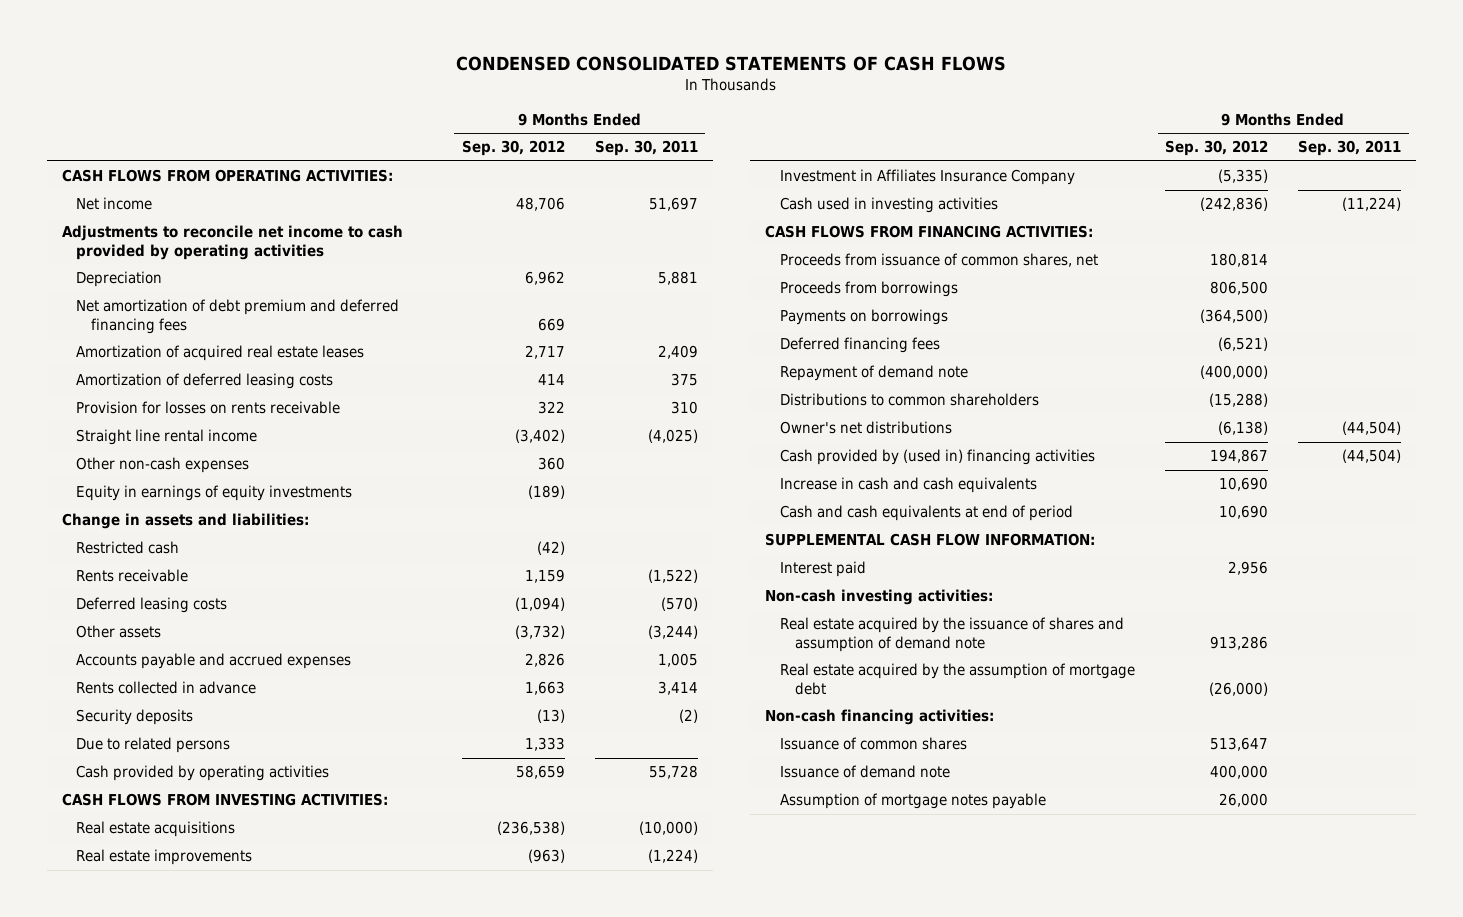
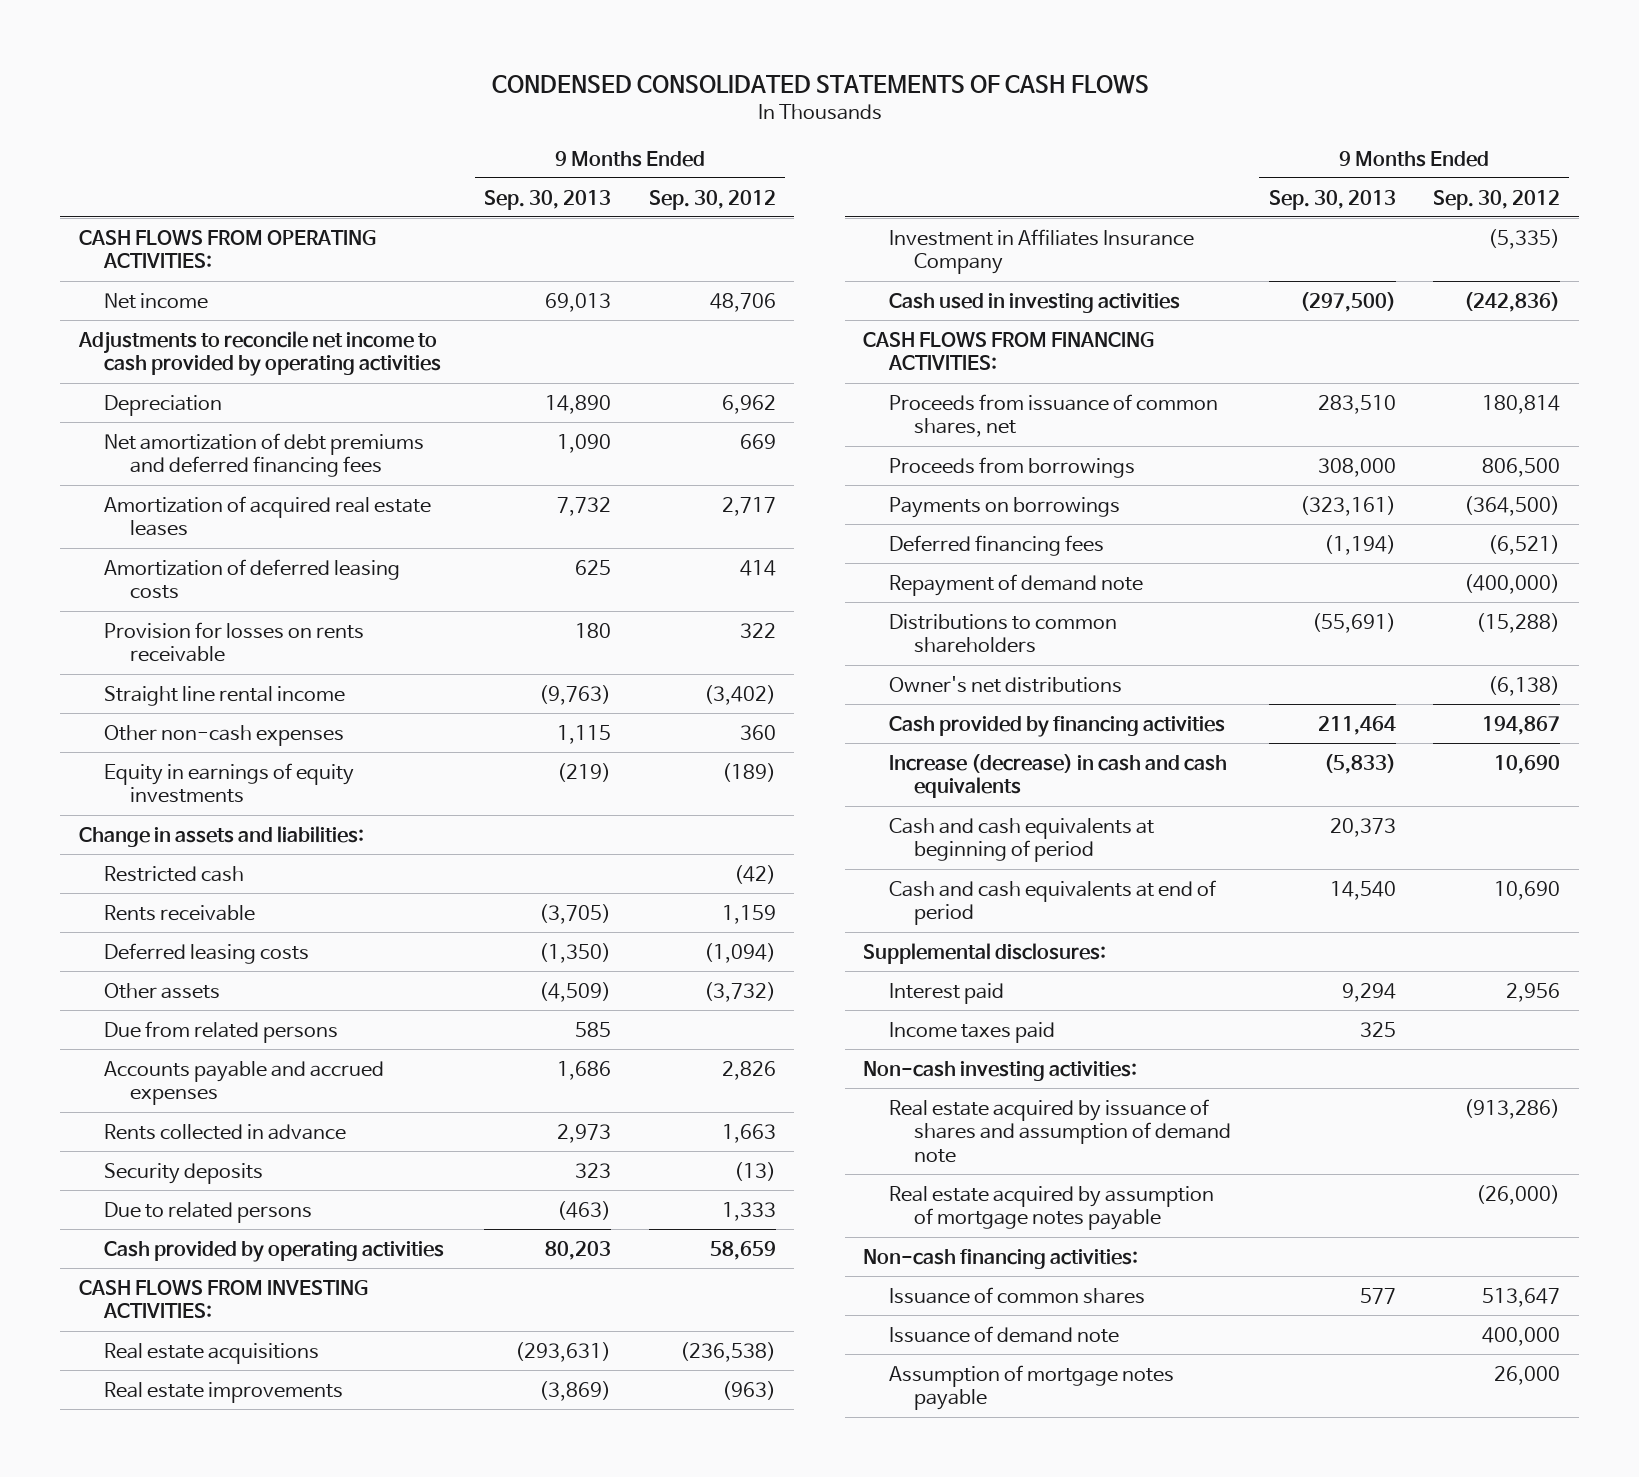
- | 9 Months Ended Sep. 30, 2012 | 9 Months Ended Sep. 30, 2011
+ | 9 Months Ended Sep. 30, 2013 | 9 Months Ended Sep. 30, 2012
- Net amortization of debt premium and deferred financing fees | 669 |
+ Net amortization of debt premiums and deferred financing fees | 1,090 | 669
+ Due from related persons | 585 |
- Cash provided by (used in) financing activities | 194,867 | (44,504)
- Increase in cash and cash equivalents | 10,690 |
+ Cash provided by financing activities | 211,464 | 194,867
+ Increase (decrease) in cash and cash equivalents | (5,833) | 10,690
+ Cash and cash equivalents at beginning of period | 20,373 |
- SUPPLEMENTAL CASH FLOW INFORMATION:
+ Supplemental disclosures:
+ Income taxes paid | 325 |
- Real estate acquired by the issuance of shares and assumption of demand note | 913,286 |
- Real estate acquired by the assumption of mortgage debt | (26,000) |
+ Real estate acquired by issuance of shares and assumption of demand note | | (913,286)
+ Real estate acquired by assumption of mortgage notes payable | | (26,000)

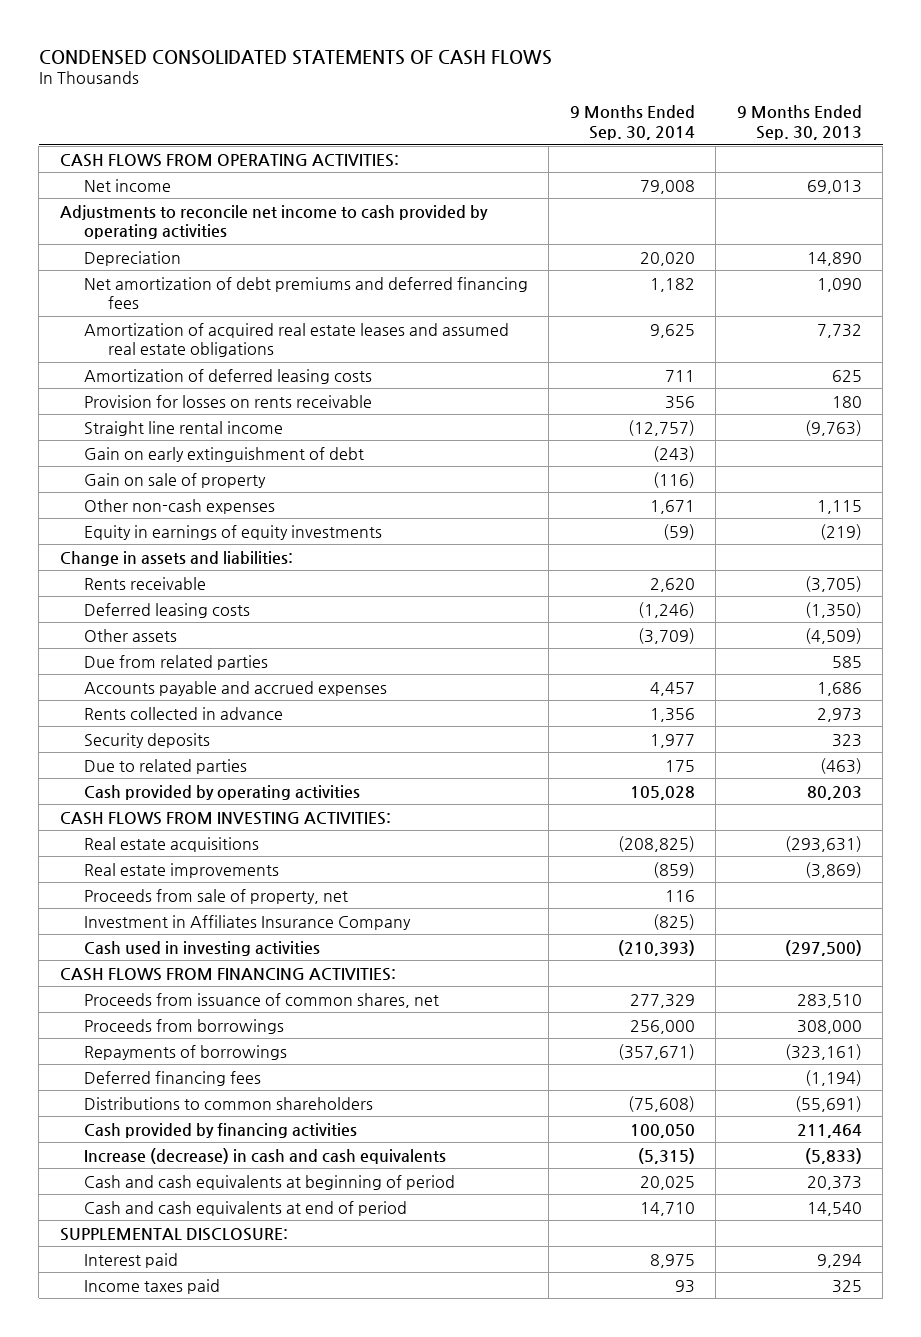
- | 9 Months Ended Sep. 30, 2013 | 9 Months Ended Sep. 30, 2012
+ | 9 Months Ended Sep. 30, 2014 | 9 Months Ended Sep. 30, 2013
- Amortization of acquired real estate leases | 7,732 | 2,717
+ Amortization of acquired real estate leases and assumed real estate obligations | 9,625 | 7,732
+ Gain on early extinguishment of debt | (243) |
+ Gain on sale of property | (116) |
- Restricted cash | | (42)
- Due from related persons | 585 |
+ Due from related parties | | 585
- Due to related persons | (463) | 1,333
+ Due to related parties | 175 | (463)
+ Proceeds from sale of property, net | 116 |
- Payments on borrowings | (323,161) | (364,500)
+ Repayments of borrowings | (357,671) | (323,161)
- Repayment of demand note | | (400,000)
- Owner's net distributions | | (6,138)
- Supplemental disclosures:
+ SUPPLEMENTAL DISCLOSURE:
- Non-cash investing activities:
- Real estate acquired by issuance of shares and assumption of demand note | | (913,286)
- Real estate acquired by assumption of mortgage notes payable | | (26,000)
- Non-cash financing activities:
- Issuance of common shares | 577 | 513,647
- Issuance of demand note | | 400,000
- Assumption of mortgage notes payable | | 26,000

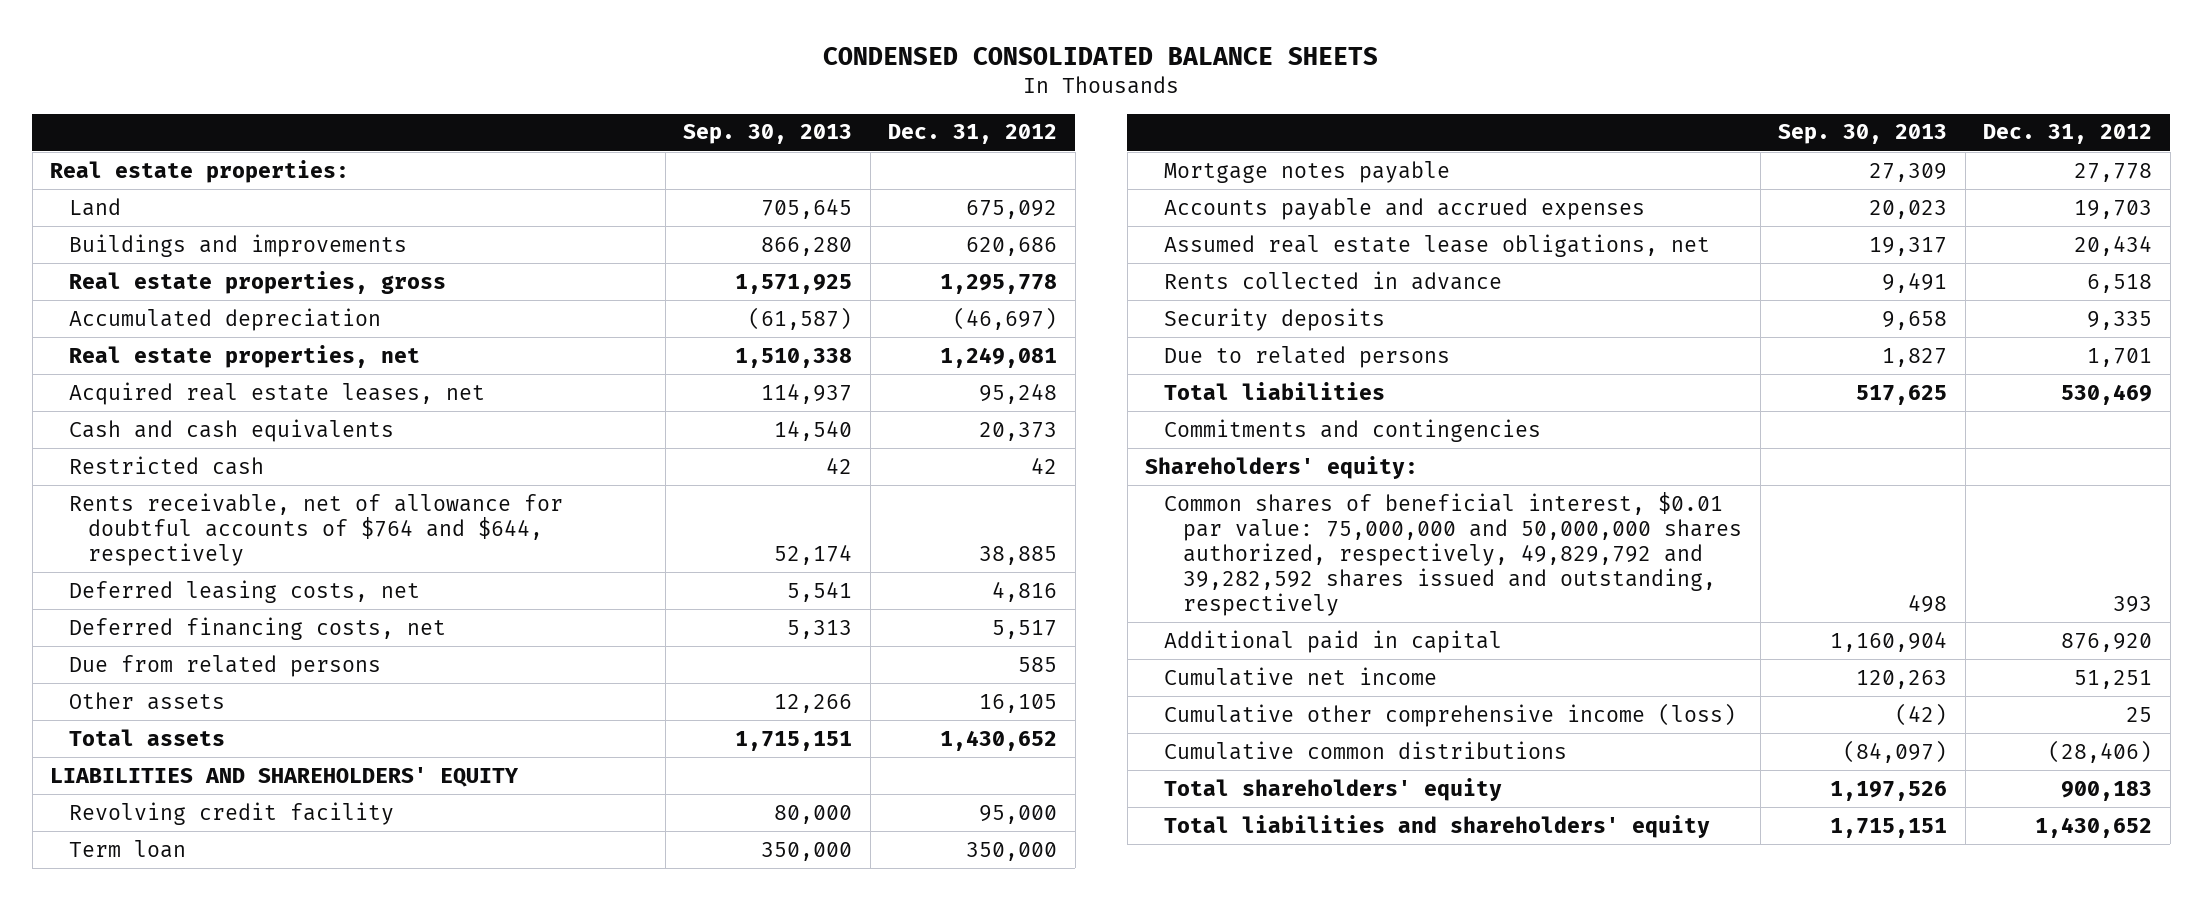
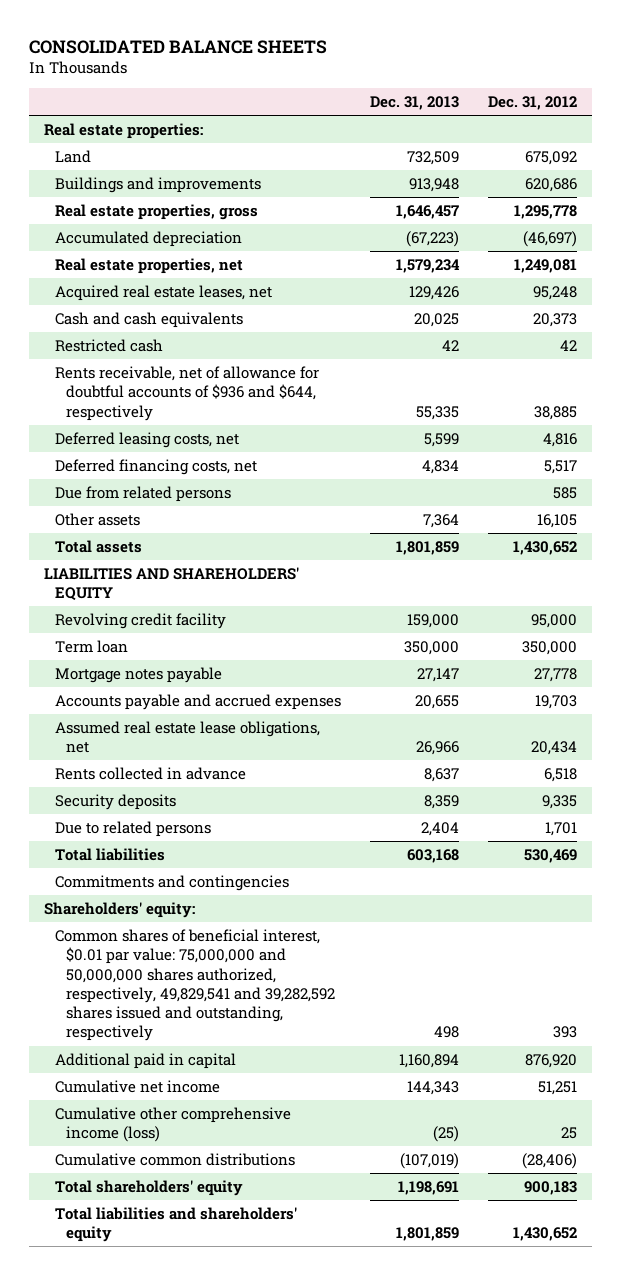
- CONDENSED CONSOLIDATED BALANCE SHEETS
+ CONSOLIDATED BALANCE SHEETS
- | Sep. 30, 2013 | Dec. 31, 2012
+ | Dec. 31, 2013 | Dec. 31, 2012
- Rents receivable, net of allowance for doubtful accounts of $764 and $644, respectively | 52,174 | 38,885
+ Rents receivable, net of allowance for doubtful accounts of $936 and $644, respectively | 55,335 | 38,885
- Common shares of beneficial interest, $0.01 par value: 75,000,000 and 50,000,000 shares authorized, respectively, 49,829,792 and 39,282,592 shares issued and outstanding, respectively | 498 | 393
+ Common shares of beneficial interest, $0.01 par value: 75,000,000 and 50,000,000 shares authorized, respectively, 49,829,541 and 39,282,592 shares issued and outstanding, respectively | 498 | 393

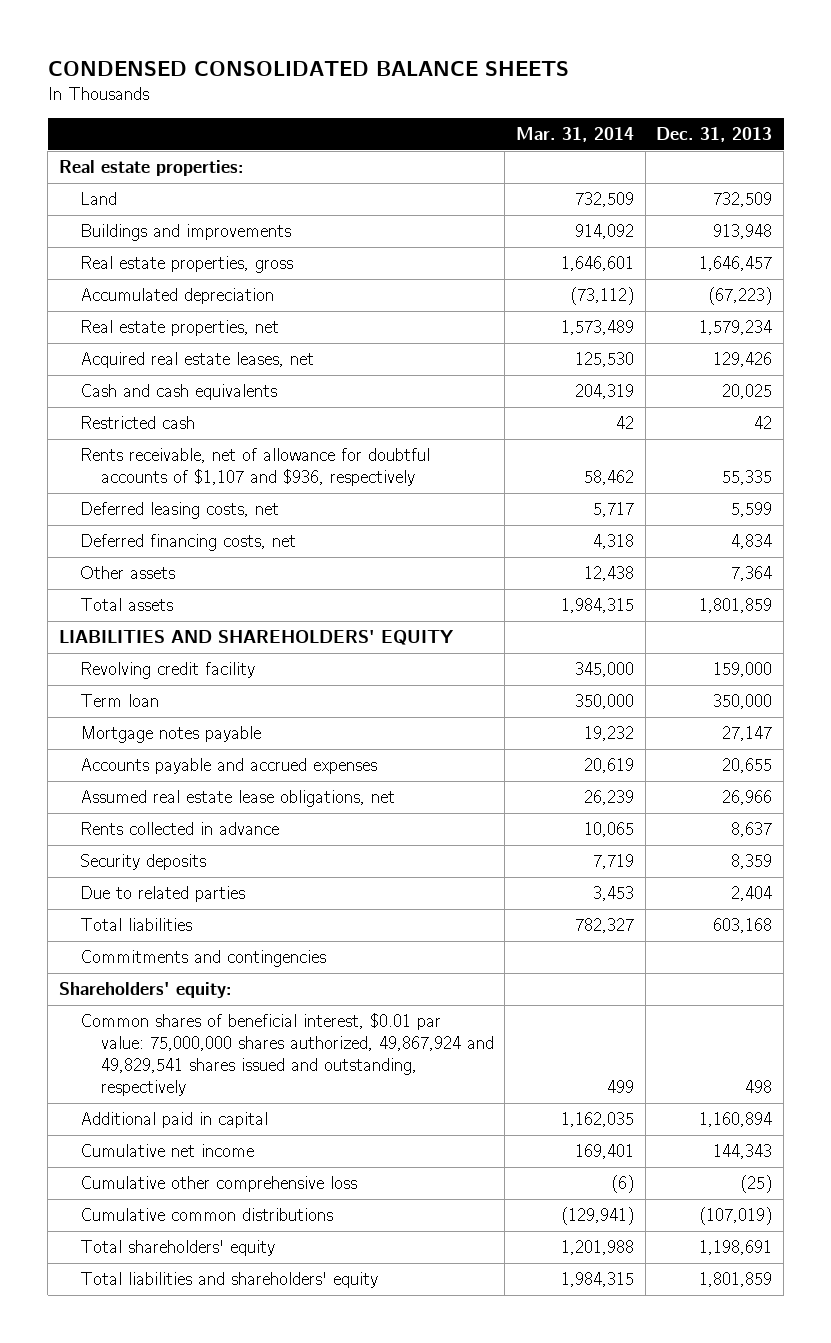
- CONSOLIDATED BALANCE SHEETS
+ CONDENSED CONSOLIDATED BALANCE SHEETS
- | Dec. 31, 2013 | Dec. 31, 2012
+ | Mar. 31, 2014 | Dec. 31, 2013
- Rents receivable, net of allowance for doubtful accounts of $936 and $644, respectively | 55,335 | 38,885
+ Rents receivable, net of allowance for doubtful accounts of $1,107 and $936, respectively | 58,462 | 55,335
- Due from related persons | | 585
- Due to related persons | 2,404 | 1,701
+ Due to related parties | 3,453 | 2,404
- Common shares of beneficial interest, $0.01 par value: 75,000,000 and 50,000,000 shares authorized, respectively, 49,829,541 and 39,282,592 shares issued and outstanding, respectively | 498 | 393
+ Common shares of beneficial interest, $0.01 par value: 75,000,000 shares authorized, 49,867,924 and 49,829,541 shares issued and outstanding, respectively | 499 | 498
- Cumulative other comprehensive income (loss) | (25) | 25
+ Cumulative other comprehensive loss | (6) | (25)

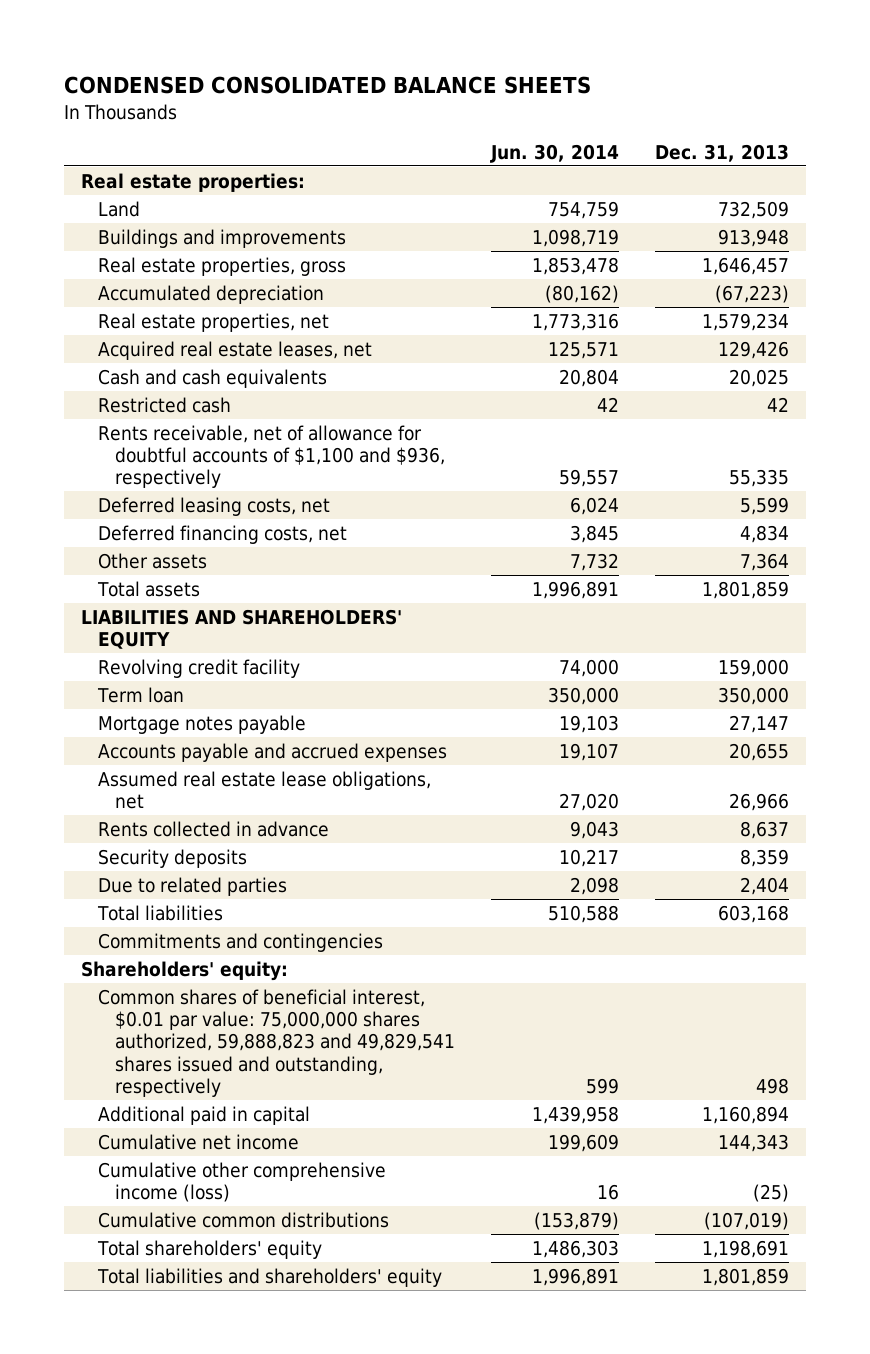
- | Mar. 31, 2014 | Dec. 31, 2013
+ | Jun. 30, 2014 | Dec. 31, 2013
- Rents receivable, net of allowance for doubtful accounts of $1,107 and $936, respectively | 58,462 | 55,335
+ Rents receivable, net of allowance for doubtful accounts of $1,100 and $936, respectively | 59,557 | 55,335
- Common shares of beneficial interest, $0.01 par value: 75,000,000 shares authorized, 49,867,924 and 49,829,541 shares issued and outstanding, respectively | 499 | 498
+ Common shares of beneficial interest, $0.01 par value: 75,000,000 shares authorized, 59,888,823 and 49,829,541 shares issued and outstanding, respectively | 599 | 498
- Cumulative other comprehensive loss | (6) | (25)
+ Cumulative other comprehensive income (loss) | 16 | (25)

